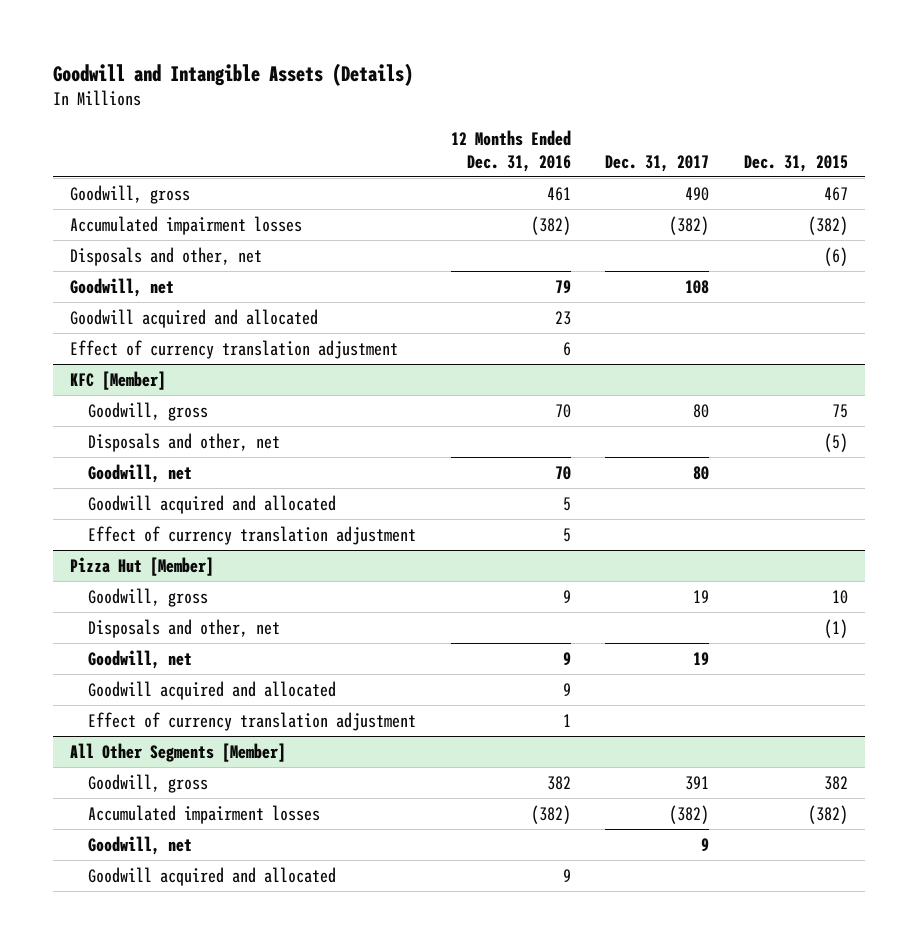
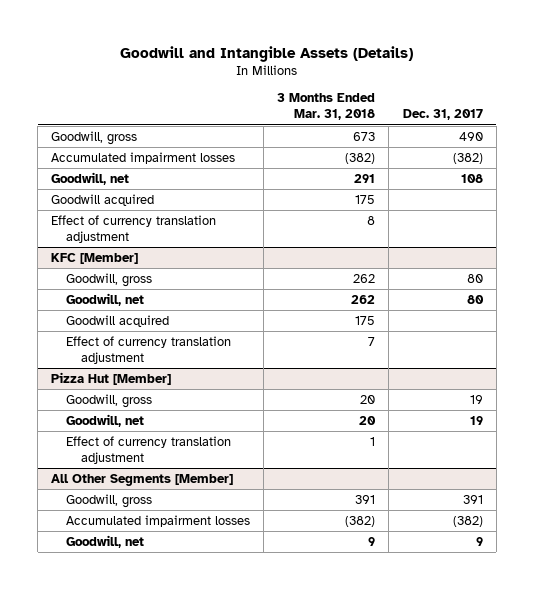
- | 12 Months Ended Dec. 31, 2016 | Dec. 31, 2017 | Dec. 31, 2015
+ | 3 Months Ended Mar. 31, 2018 | Dec. 31, 2017
- Disposals and other, net | | | (6)
- Goodwill acquired and allocated | 23 | |
+ Goodwill acquired | 175 |
@ KFC [Member]
- Disposals and other, net | | | (5)
- Goodwill acquired and allocated | 5 | |
+ Goodwill acquired | 175 |
@ Pizza Hut [Member]
- Disposals and other, net | | | (1)
- Goodwill acquired and allocated | 9 | |
@ All Other Segments [Member]
- Goodwill acquired and allocated | 9 | |

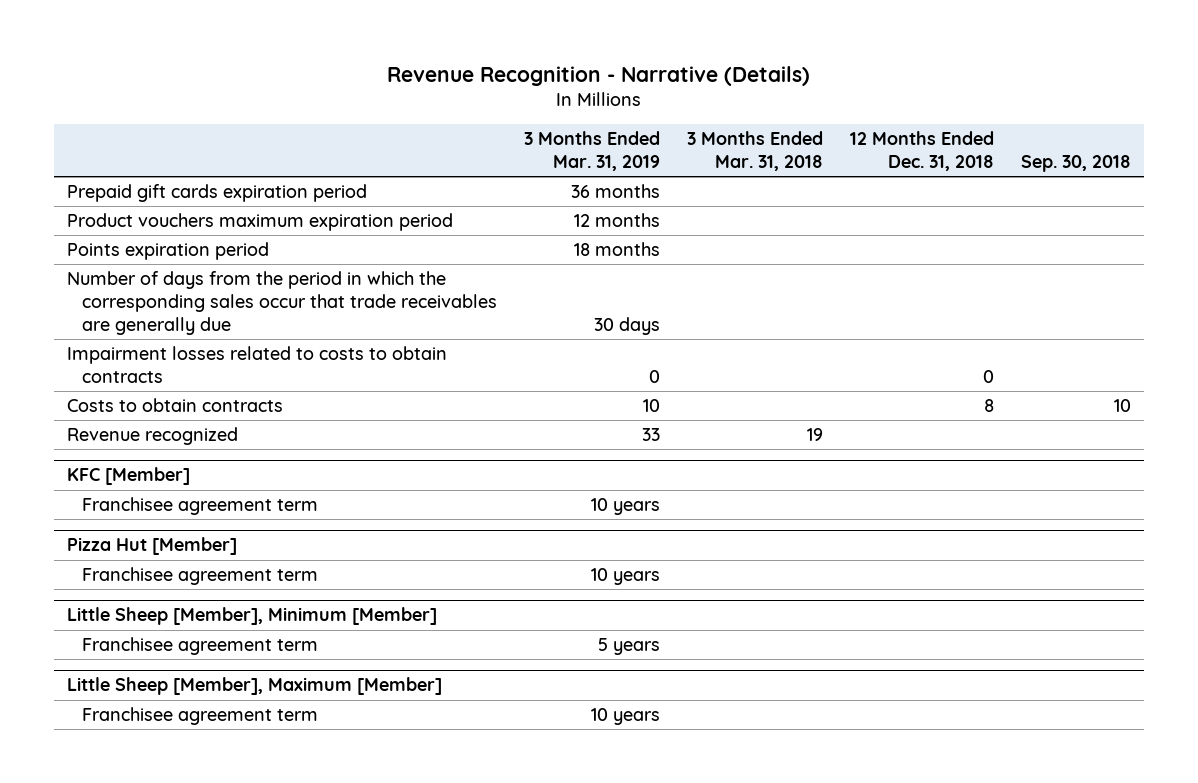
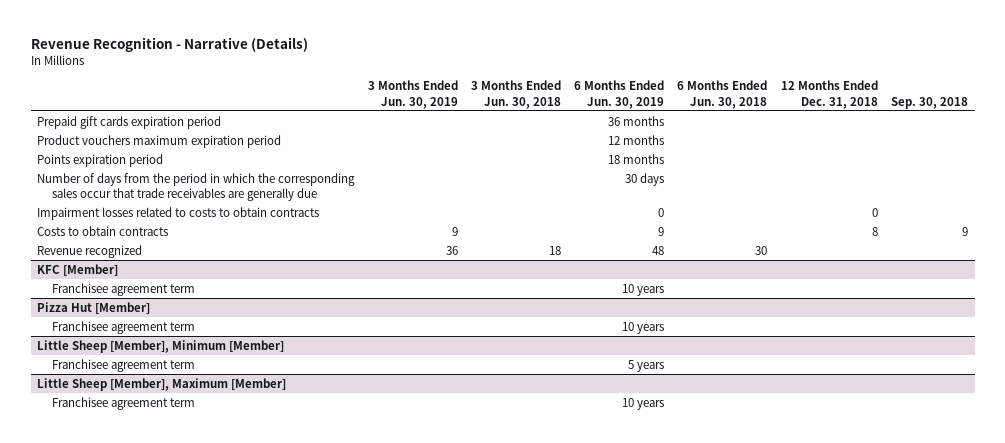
- | 3 Months Ended Mar. 31, 2019 | 3 Months Ended Mar. 31, 2018 | 12 Months Ended Dec. 31, 2018 | Sep. 30, 2018
+ | 3 Months Ended Jun. 30, 2019 | 3 Months Ended Jun. 30, 2018 | 6 Months Ended Jun. 30, 2019 | 6 Months Ended Jun. 30, 2018 | 12 Months Ended Dec. 31, 2018 | Sep. 30, 2018
- Costs to obtain contracts | 10 | | 8 | 10
+ Costs to obtain contracts | 9 | | 9 | | 8 | 9

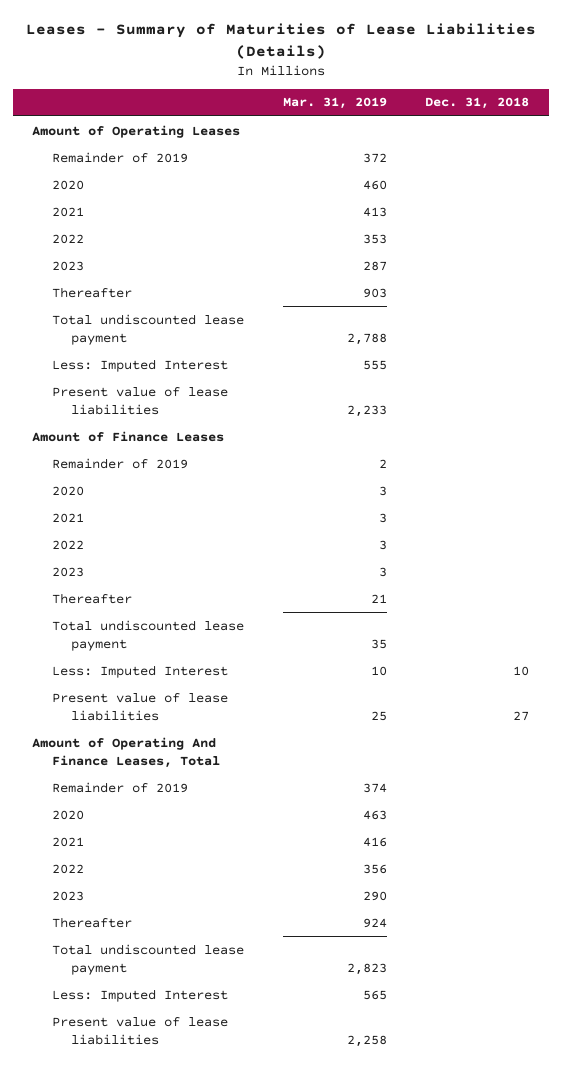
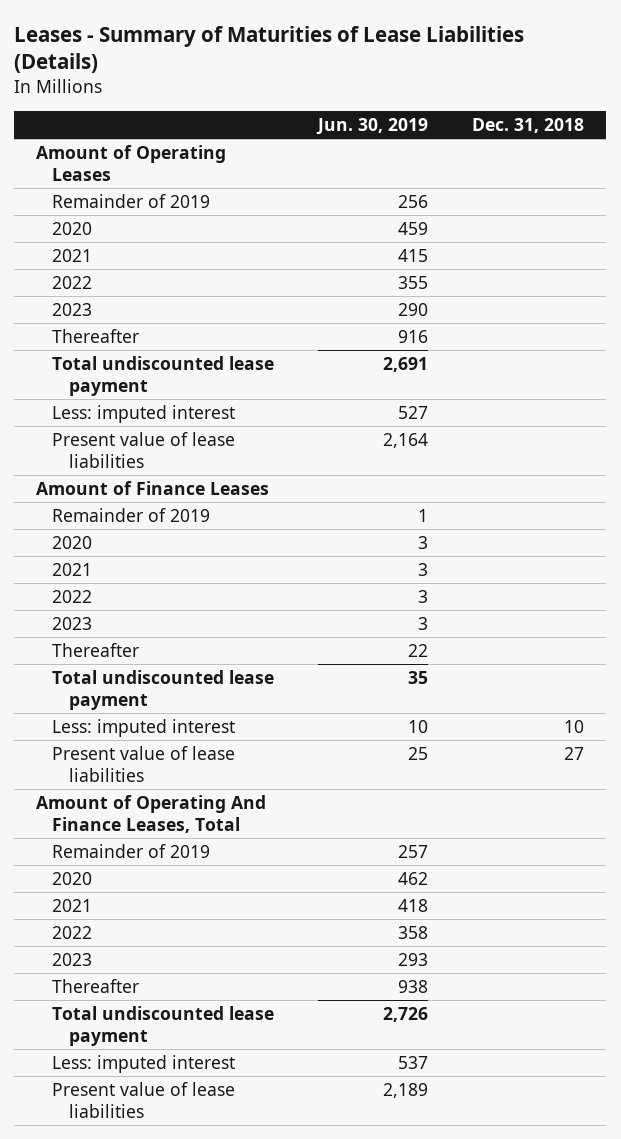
- | Mar. 31, 2019 | Dec. 31, 2018
+ | Jun. 30, 2019 | Dec. 31, 2018
- Less: Imputed Interest | 555 |
+ Less: imputed interest | 527 |
- Less: Imputed Interest | 10 | 10
+ Less: imputed interest | 10 | 10
- Less: Imputed Interest | 565 |
+ Less: imputed interest | 537 |

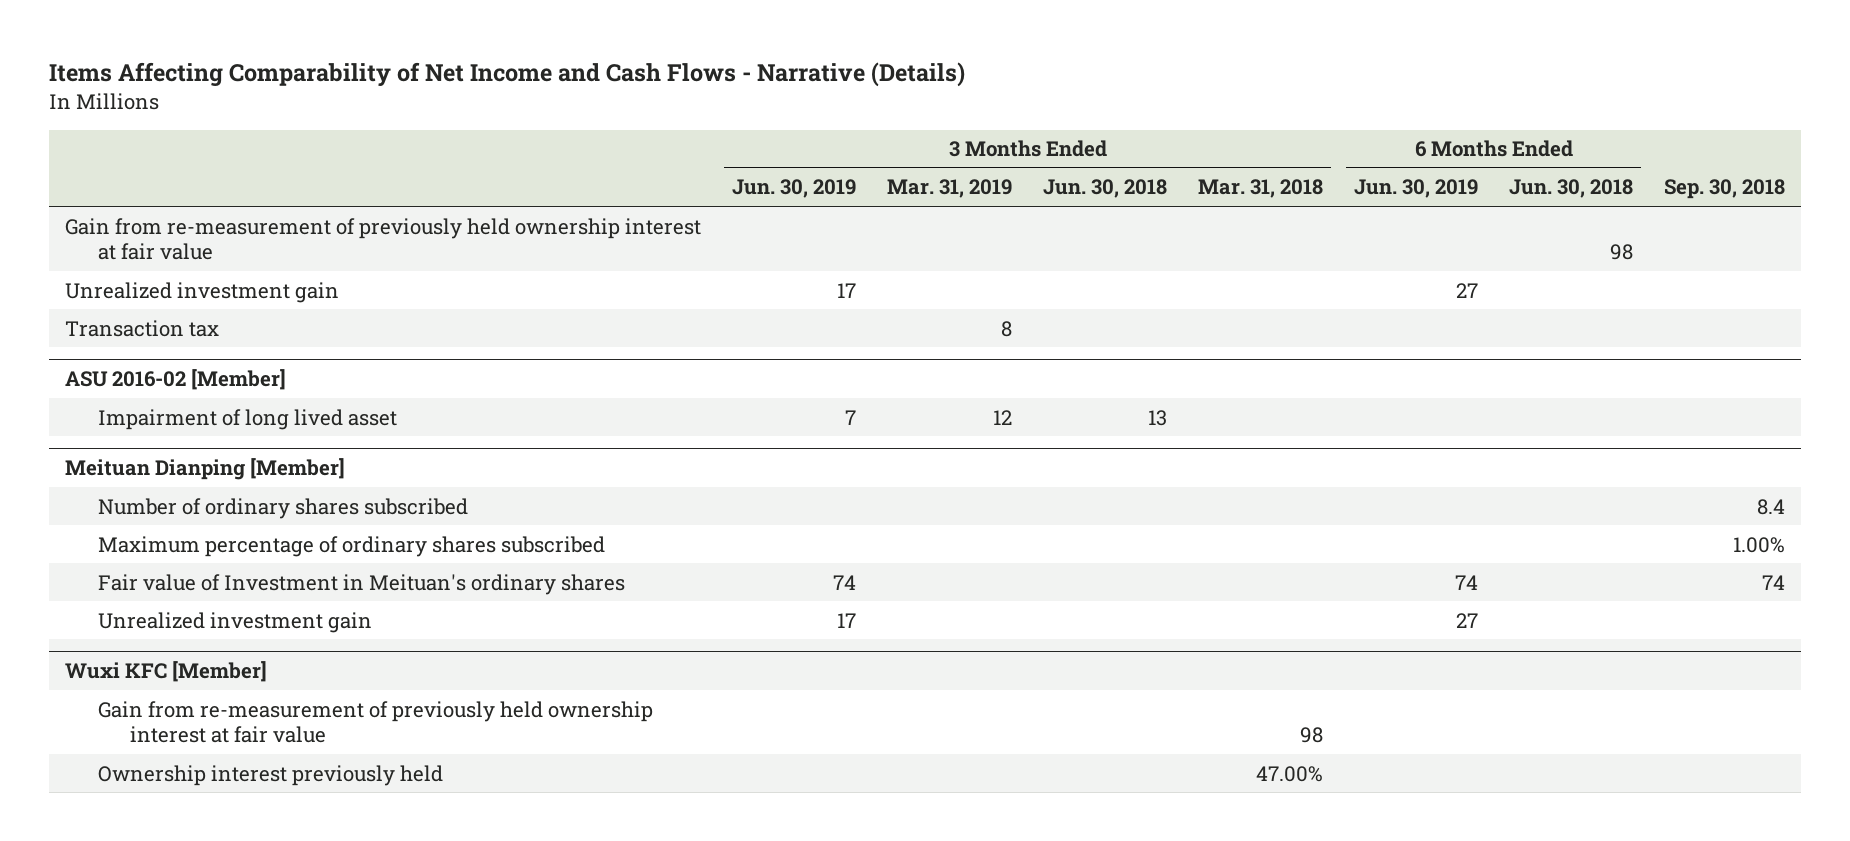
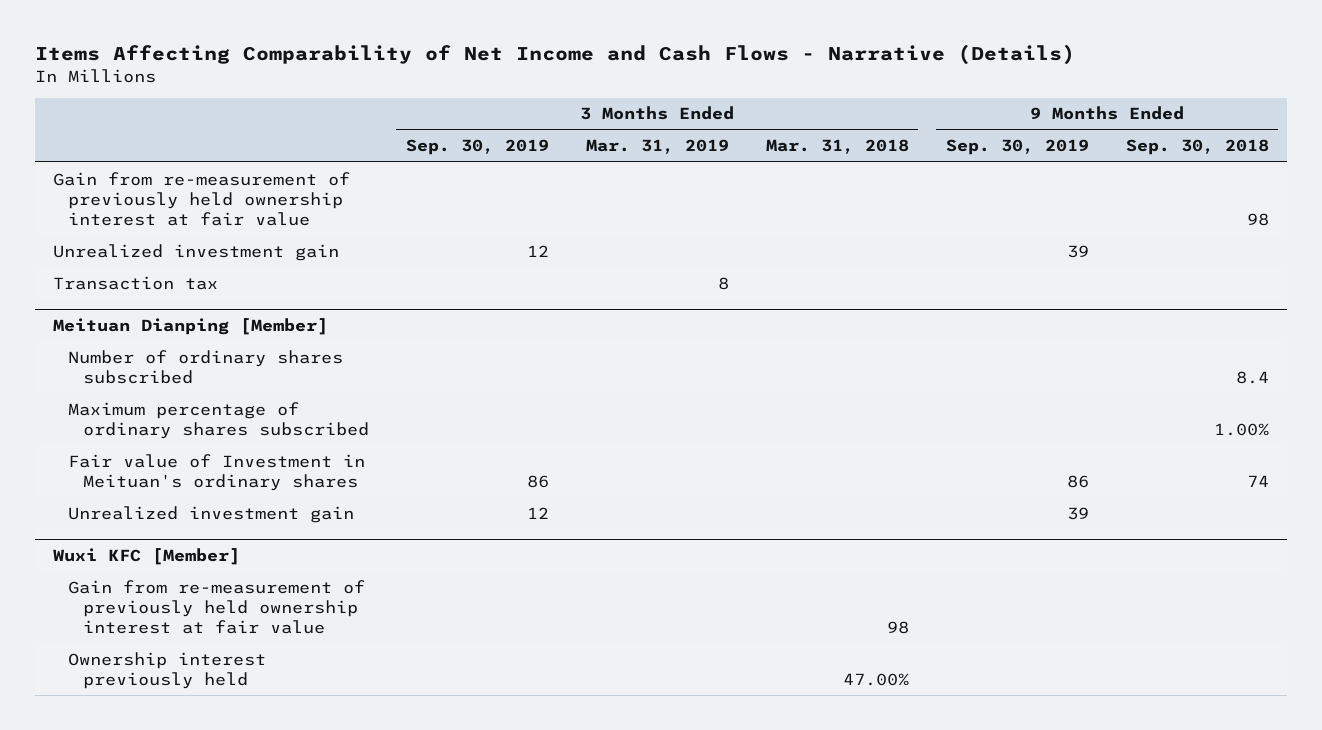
- | 3 Months Ended Jun. 30, 2019 | 3 Months Ended Mar. 31, 2019 | 3 Months Ended Jun. 30, 2018 | 3 Months Ended Mar. 31, 2018 | 6 Months Ended Jun. 30, 2019 | 6 Months Ended Jun. 30, 2018 | Sep. 30, 2018
+ | 3 Months Ended Sep. 30, 2019 | 3 Months Ended Mar. 31, 2019 | 3 Months Ended Mar. 31, 2018 | 9 Months Ended Sep. 30, 2019 | 9 Months Ended Sep. 30, 2018
- ASU 2016-02 [Member]
- Impairment of long lived asset | 7 | 12 | 13 | | | |

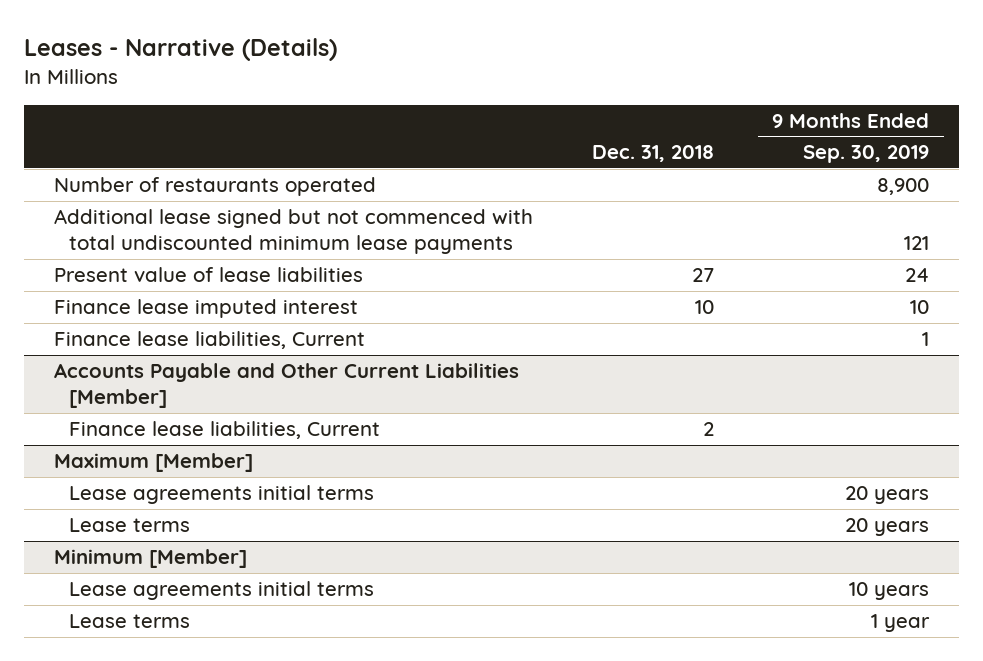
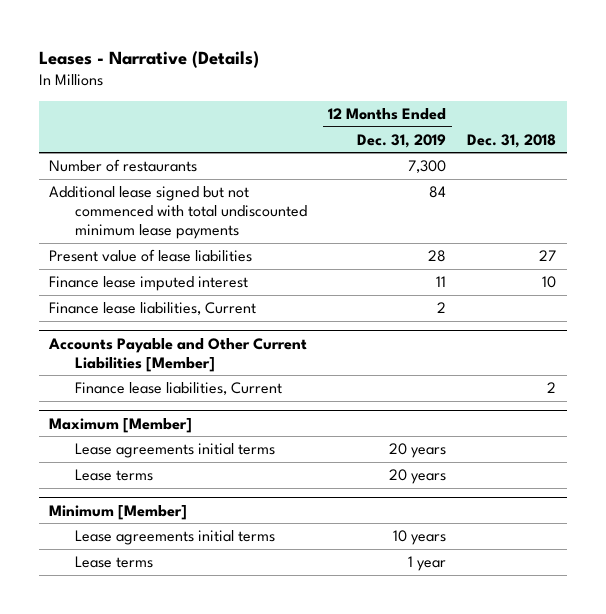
- | Dec. 31, 2018 | 9 Months Ended Sep. 30, 2019
+ | 12 Months Ended Dec. 31, 2019 | Dec. 31, 2018
- Number of restaurants operated | | 8,900
+ Number of restaurants | 7,300 |

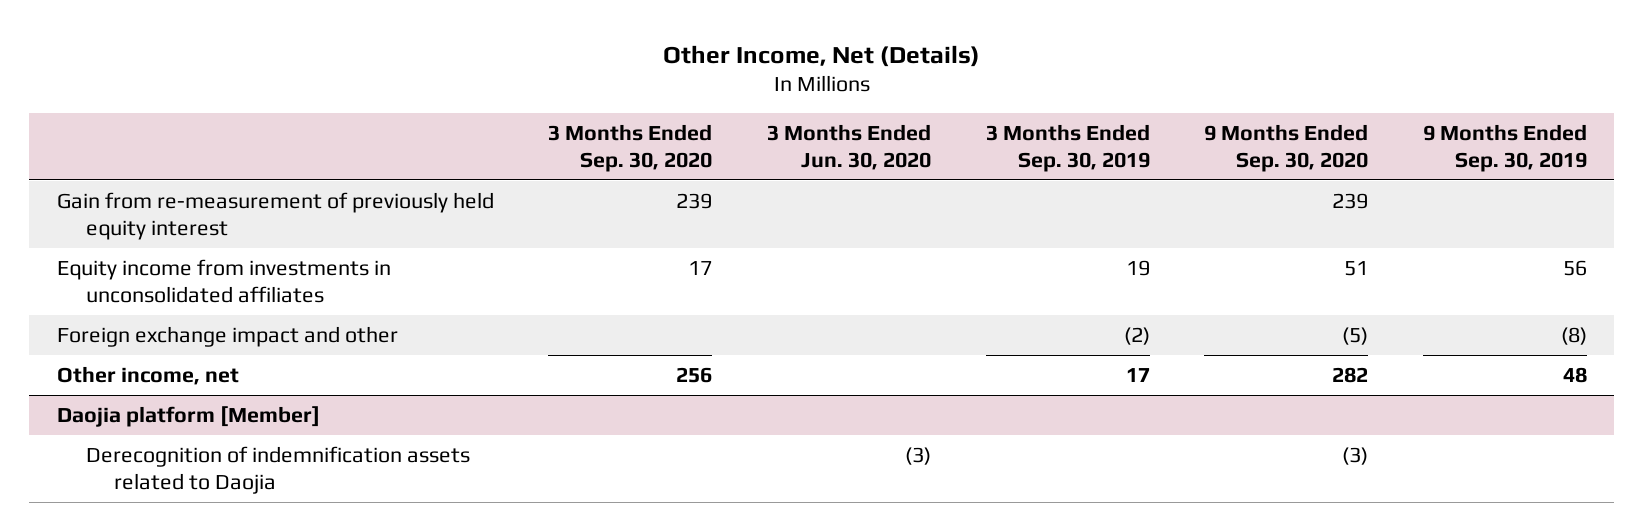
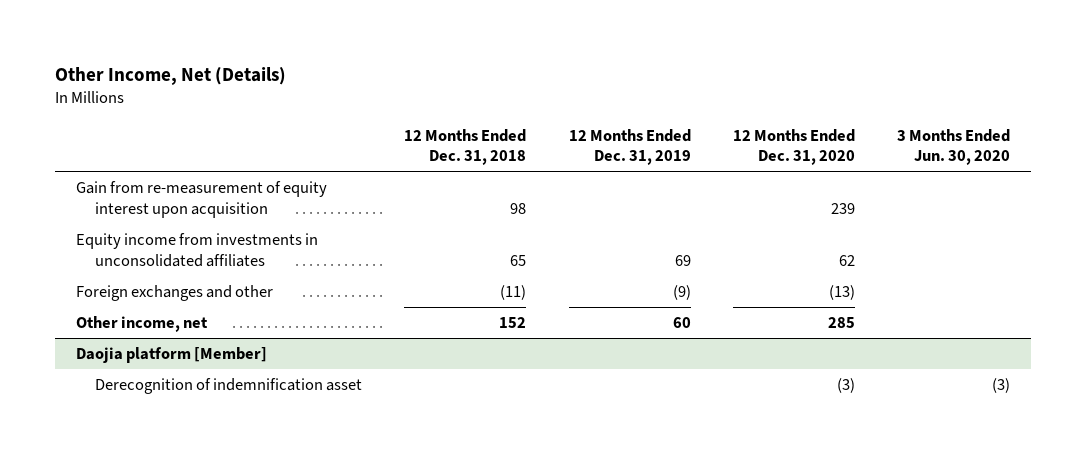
- | 3 Months Ended Sep. 30, 2020 | 3 Months Ended Jun. 30, 2020 | 3 Months Ended Sep. 30, 2019 | 9 Months Ended Sep. 30, 2020 | 9 Months Ended Sep. 30, 2019
+ | 12 Months Ended Dec. 31, 2018 | 12 Months Ended Dec. 31, 2019 | 12 Months Ended Dec. 31, 2020 | 3 Months Ended Jun. 30, 2020
- Gain from re-measurement of previously held equity interest | 239 | | | 239 |
+ Gain from re-measurement of equity interest upon acquisition | 98 | | 239 |
- Foreign exchange impact and other | | | (2) | (5) | (8)
+ Foreign exchanges and other | (11) | (9) | (13) |
@ Daojia platform [Member]
- Derecognition of indemnification assets related to Daojia | | (3) | | (3) |
+ Derecognition of indemnification asset | | | (3) | (3)

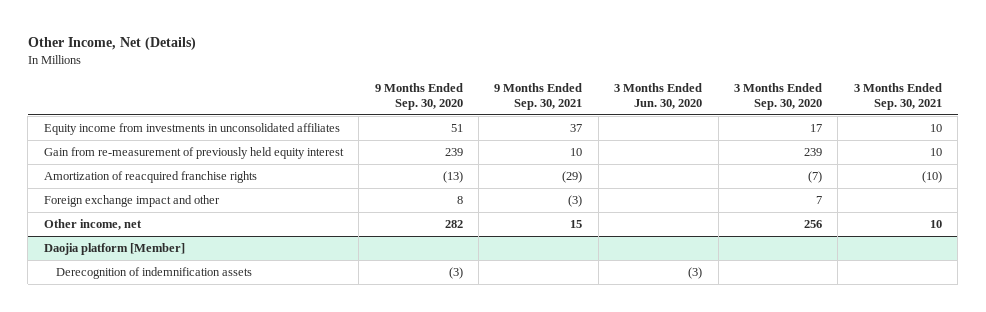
- | 12 Months Ended Dec. 31, 2018 | 12 Months Ended Dec. 31, 2019 | 12 Months Ended Dec. 31, 2020 | 3 Months Ended Jun. 30, 2020
+ | 9 Months Ended Sep. 30, 2020 | 9 Months Ended Sep. 30, 2021 | 3 Months Ended Jun. 30, 2020 | 3 Months Ended Sep. 30, 2020 | 3 Months Ended Sep. 30, 2021
- Gain from re-measurement of equity interest upon acquisition | 98 | | 239 |
- Foreign exchanges and other | (11) | (9) | (13) |
+ Gain from re-measurement of previously held equity interest | 239 | 10 | | 239 | 10
+ Amortization of reacquired franchise rights | (13) | (29) | | (7) | (10)
+ Foreign exchange impact and other | 8 | (3) | | 7 |
@ Daojia platform [Member]
- Derecognition of indemnification asset | | | (3) | (3)
+ Derecognition of indemnification assets | (3) | | (3) | |

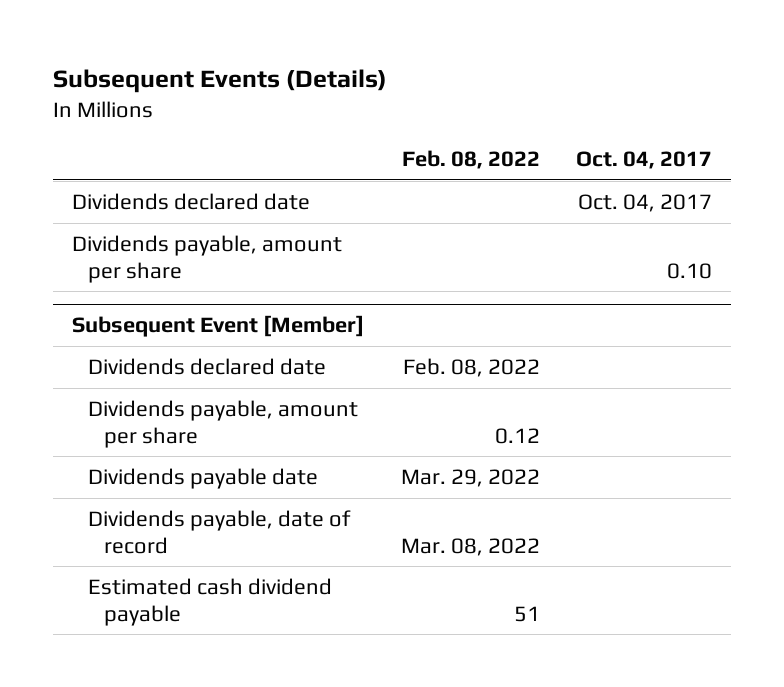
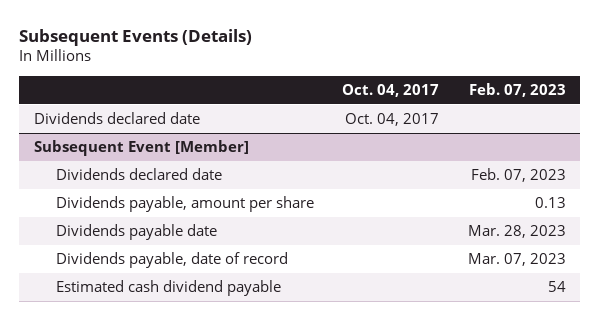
- | Feb. 08, 2022 | Oct. 04, 2017
+ | Oct. 04, 2017 | Feb. 07, 2023
- Dividends payable, amount per share | | 0.10

